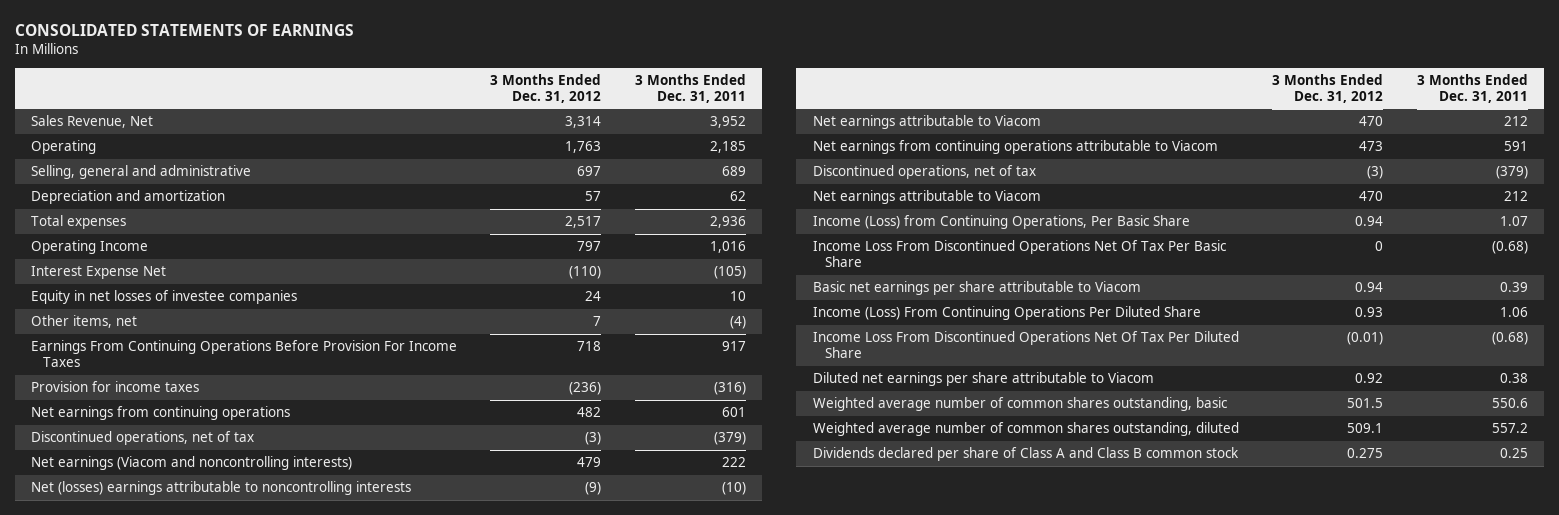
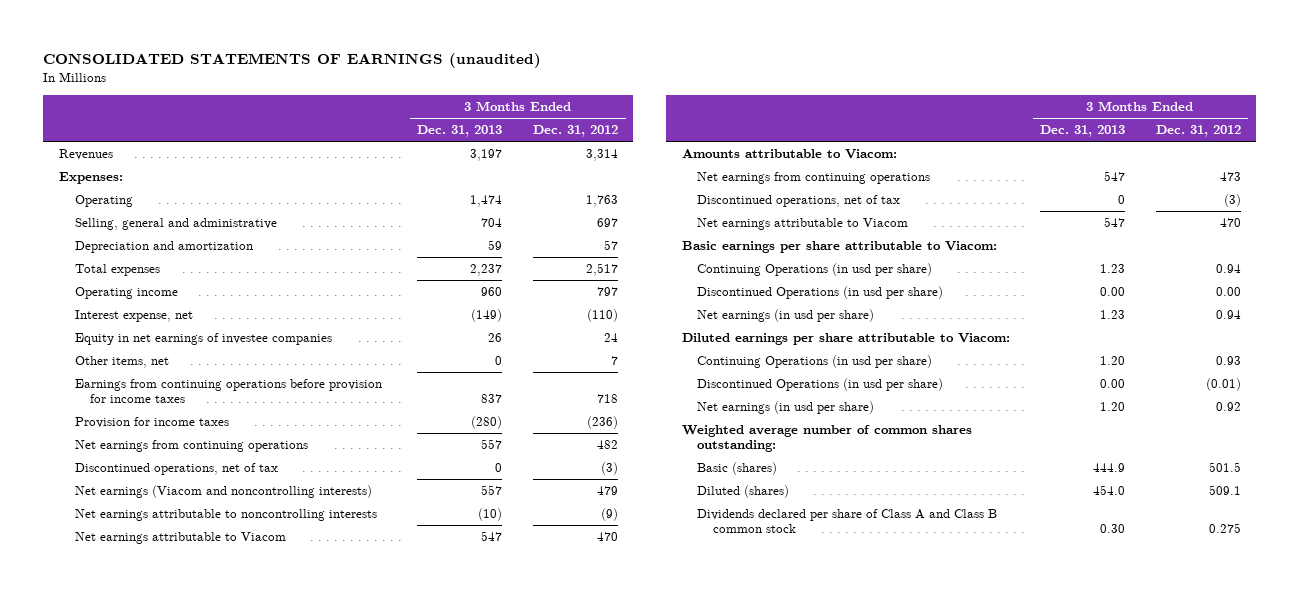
- CONSOLIDATED STATEMENTS OF EARNINGS
+ CONSOLIDATED STATEMENTS OF EARNINGS (unaudited)
- | 3 Months Ended Dec. 31, 2012 | 3 Months Ended Dec. 31, 2011
+ | 3 Months Ended Dec. 31, 2013 | 3 Months Ended Dec. 31, 2012
- Sales Revenue, Net | 3,314 | 3,952
+ Revenues | 3,197 | 3,314
+ Expenses:
- Operating Income | 797 | 1,016
- Interest Expense Net | (110) | (105)
- Equity in net losses of investee companies | 24 | 10
+ Operating income | 960 | 797
+ Interest expense, net | (149) | (110)
+ Equity in net earnings of investee companies | 26 | 24
- Earnings From Continuing Operations Before Provision For Income Taxes | 718 | 917
+ Earnings from continuing operations before provision for income taxes | 837 | 718
- Net (losses) earnings attributable to noncontrolling interests | (9) | (10)
+ Net earnings attributable to noncontrolling interests | (10) | (9)
- Net earnings from continuing operations attributable to Viacom | 473 | 591
+ Amounts attributable to Viacom:
+ Net earnings from continuing operations | 547 | 473
- Income (Loss) from Continuing Operations, Per Basic Share | 0.94 | 1.07
- Income Loss From Discontinued Operations Net Of Tax Per Basic Share | 0 | (0.68)
- Basic net earnings per share attributable to Viacom | 0.94 | 0.39
- Income (Loss) From Continuing Operations Per Diluted Share | 0.93 | 1.06
- Income Loss From Discontinued Operations Net Of Tax Per Diluted Share | (0.01) | (0.68)
- Diluted net earnings per share attributable to Viacom | 0.92 | 0.38
- Weighted average number of common shares outstanding, basic | 501.5 | 550.6
- Weighted average number of common shares outstanding, diluted | 509.1 | 557.2
+ Basic earnings per share attributable to Viacom:
+ Continuing Operations (in usd per share) | 1.23 | 0.94
+ Discontinued Operations (in usd per share) | 0.00 | 0.00
+ Net earnings (in usd per share) | 1.23 | 0.94
+ Diluted earnings per share attributable to Viacom:
+ Continuing Operations (in usd per share) | 1.20 | 0.93
+ Discontinued Operations (in usd per share) | 0.00 | (0.01)
+ Net earnings (in usd per share) | 1.20 | 0.92
+ Weighted average number of common shares outstanding:
+ Basic (shares) | 444.9 | 501.5
+ Diluted (shares) | 454.0 | 509.1

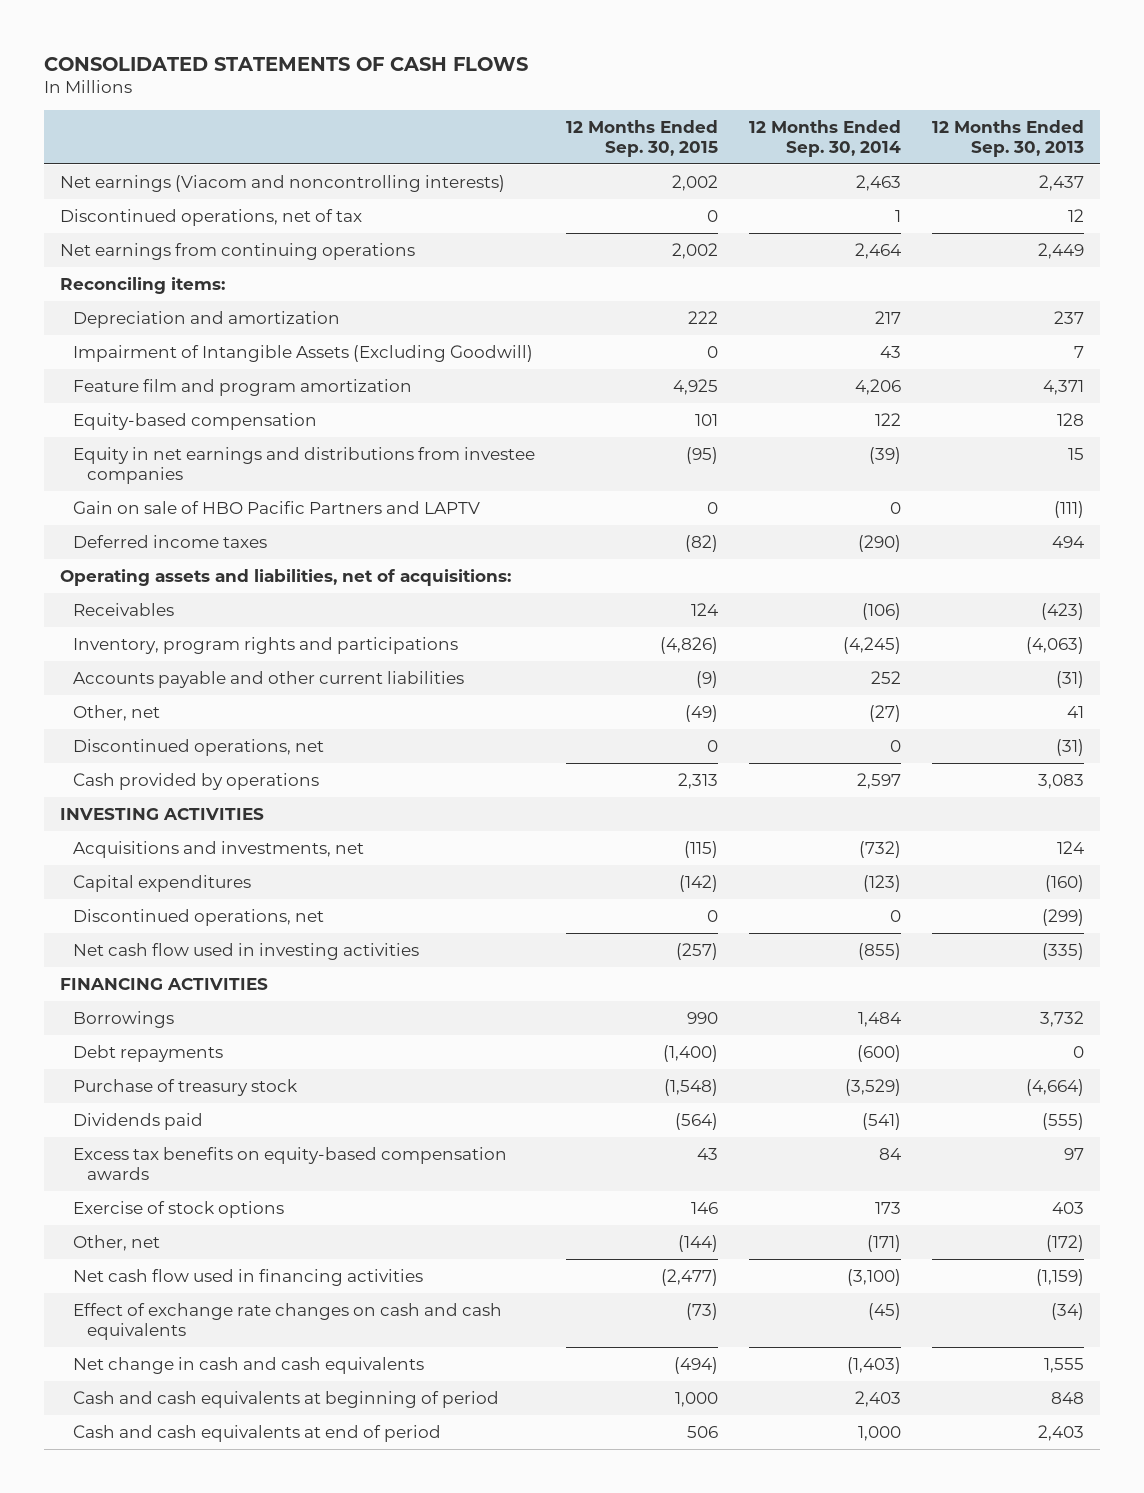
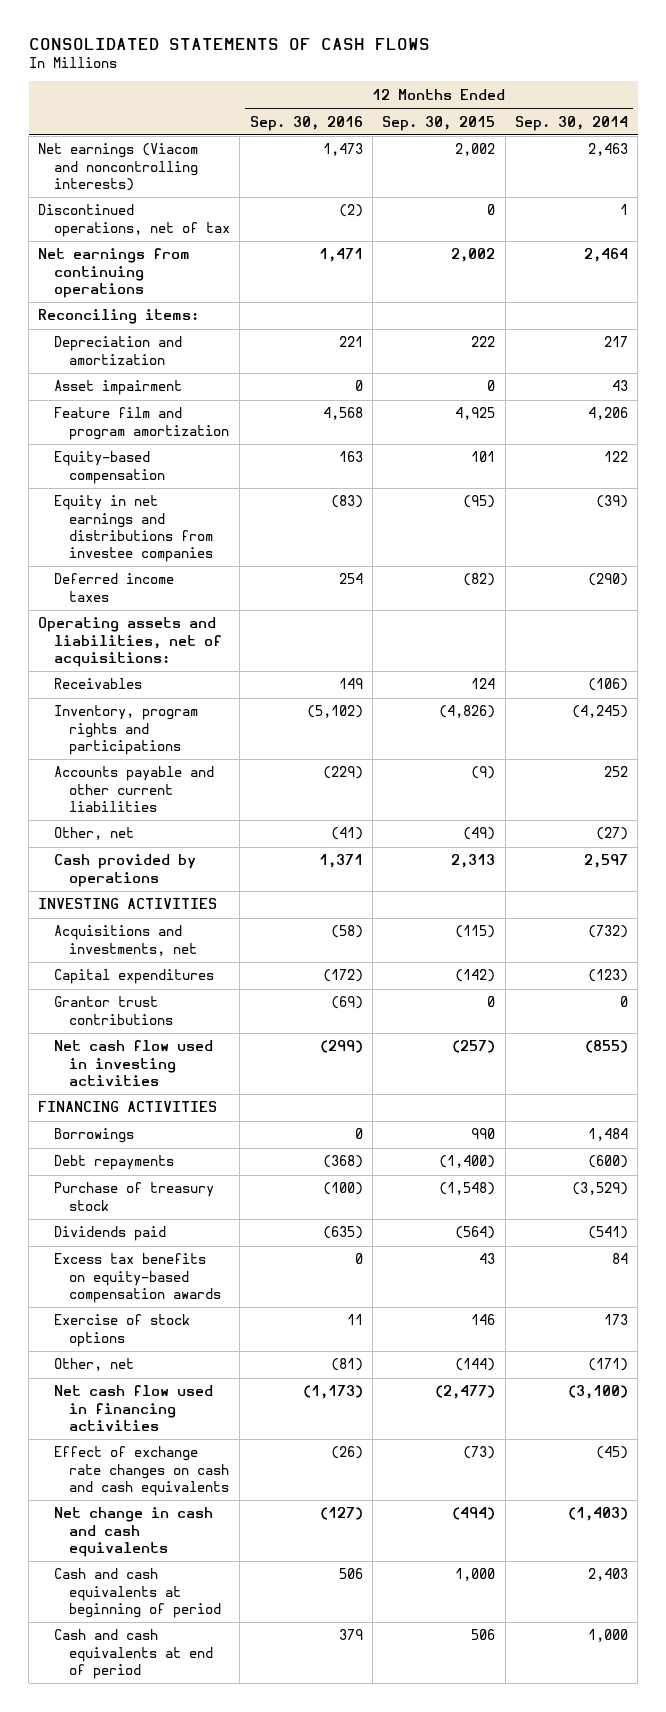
- | 12 Months Ended Sep. 30, 2015 | 12 Months Ended Sep. 30, 2014 | 12 Months Ended Sep. 30, 2013
+ | 12 Months Ended Sep. 30, 2016 | 12 Months Ended Sep. 30, 2015 | 12 Months Ended Sep. 30, 2014
- Impairment of Intangible Assets (Excluding Goodwill) | 0 | 43 | 7
+ Asset impairment | 0 | 0 | 43
- Gain on sale of HBO Pacific Partners and LAPTV | 0 | 0 | (111)
- Discontinued operations, net | 0 | 0 | (31)
- Discontinued operations, net | 0 | 0 | (299)
+ Grantor trust contributions | (69) | 0 | 0

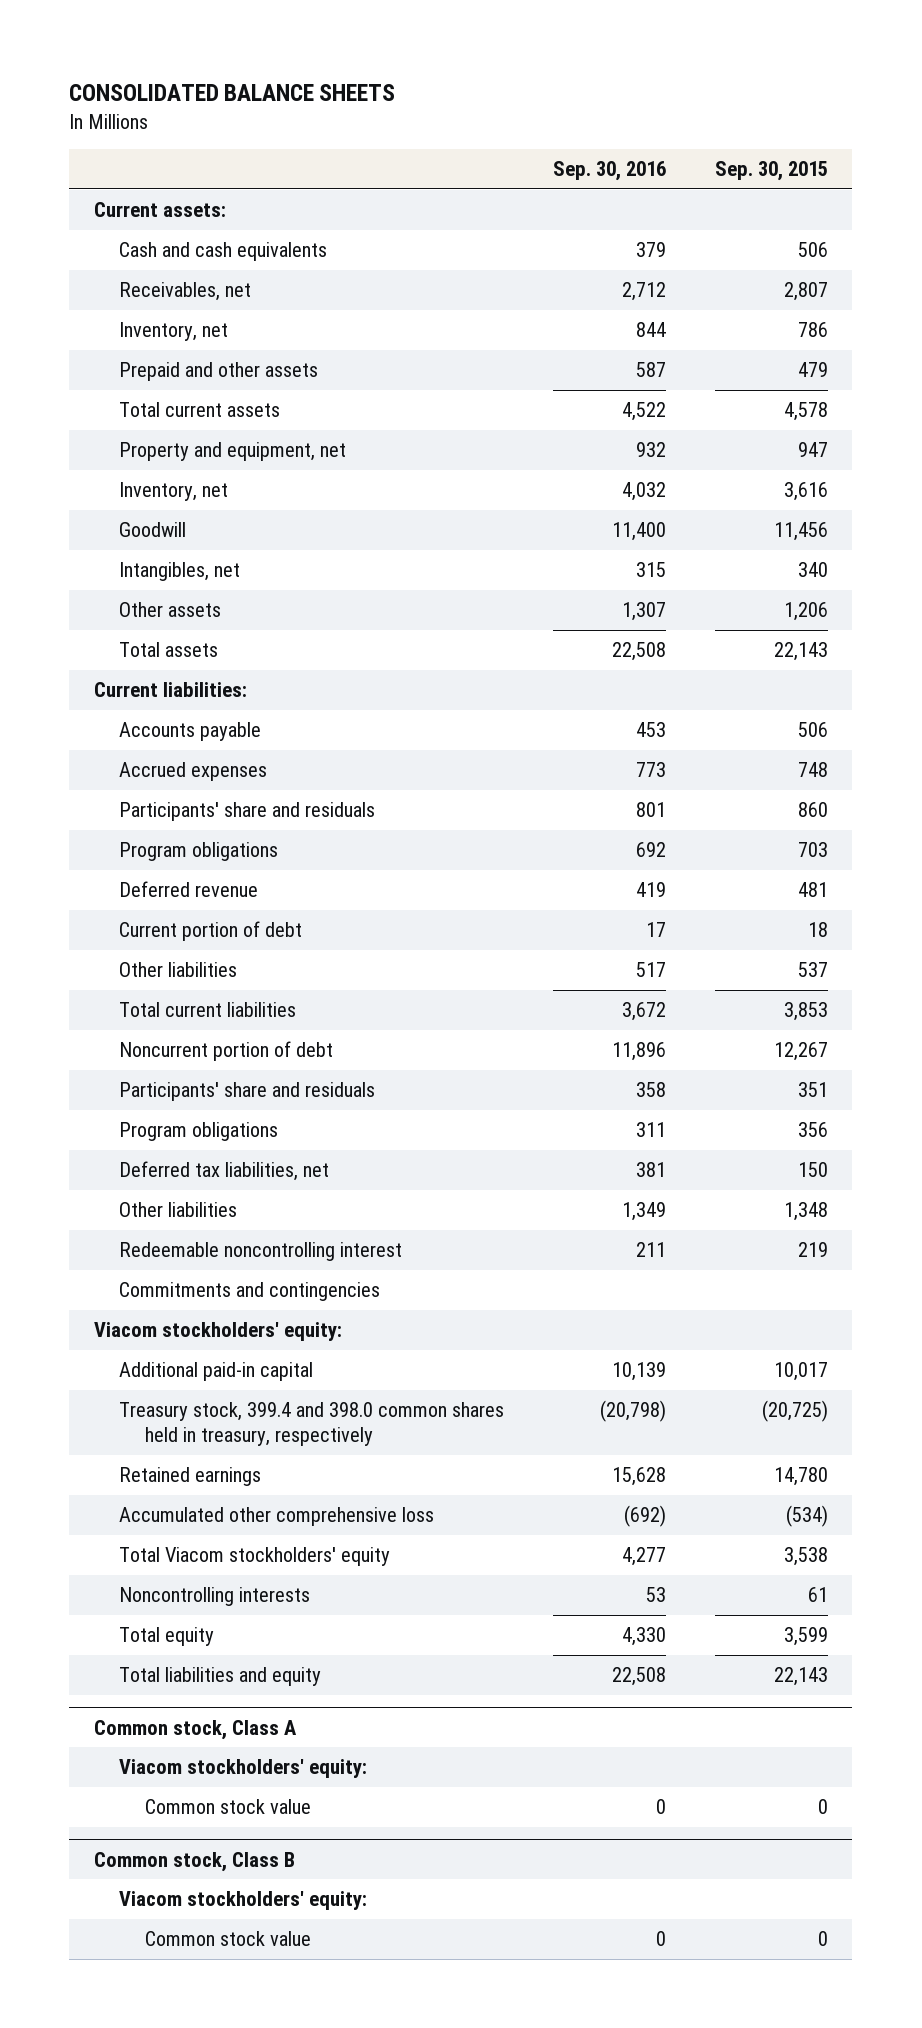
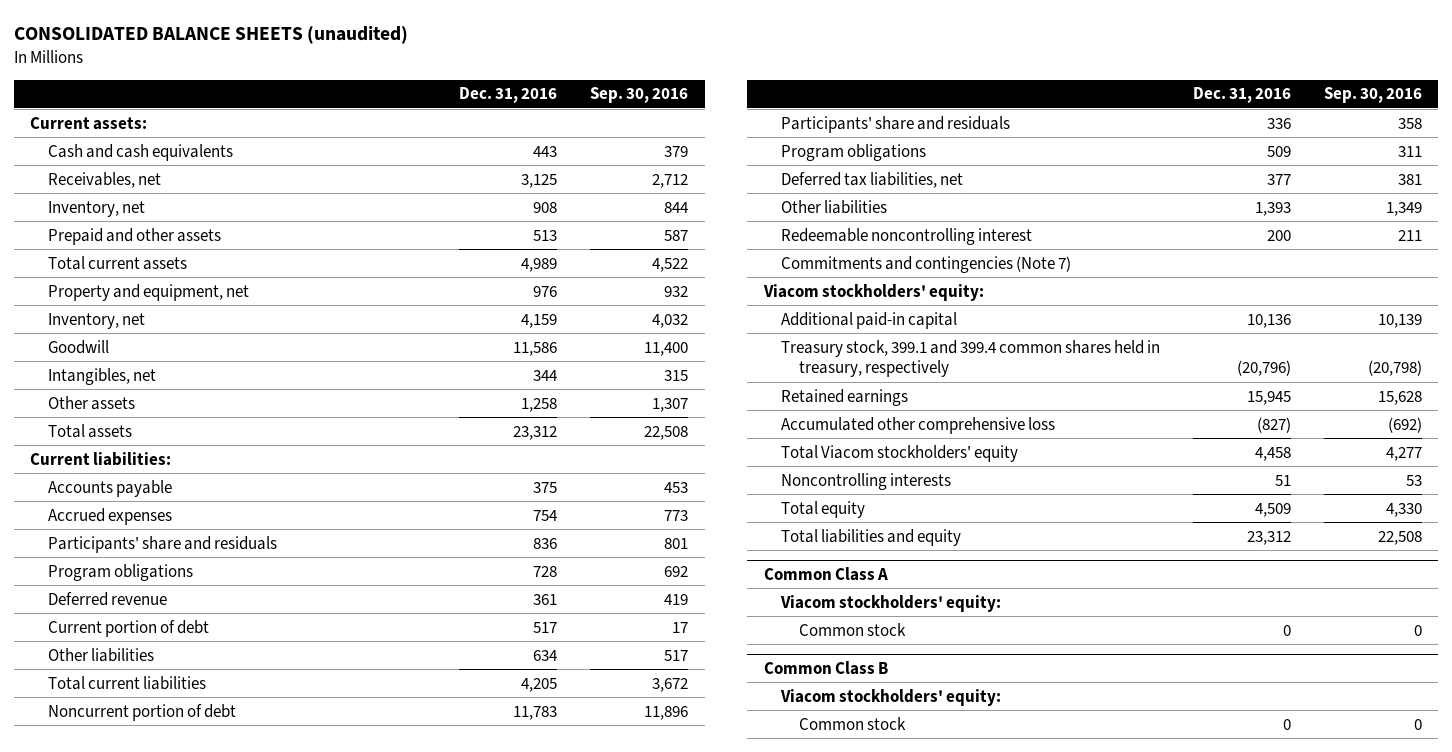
- CONSOLIDATED BALANCE SHEETS
+ CONSOLIDATED BALANCE SHEETS (unaudited)
- | Sep. 30, 2016 | Sep. 30, 2015
+ | Dec. 31, 2016 | Sep. 30, 2016
- Commitments and contingencies
+ Commitments and contingencies (Note 7)
- Treasury stock, 399.4 and 398.0 common shares held in treasury, respectively | (20,798) | (20,725)
+ Treasury stock, 399.1 and 399.4 common shares held in treasury, respectively | (20,796) | (20,798)
- Common stock, Class A
+ Common Class A
- Common stock value | 0 | 0
- Common stock, Class B
+ Common stock | 0 | 0
+ Common Class B
- Common stock value | 0 | 0
+ Common stock | 0 | 0

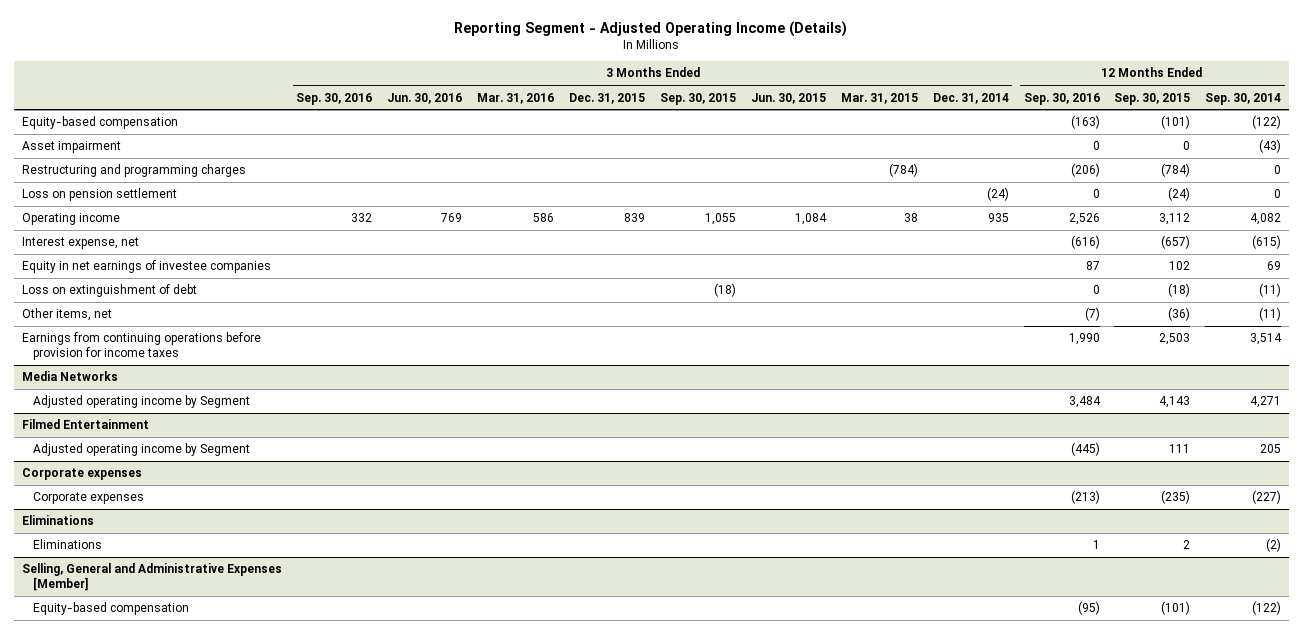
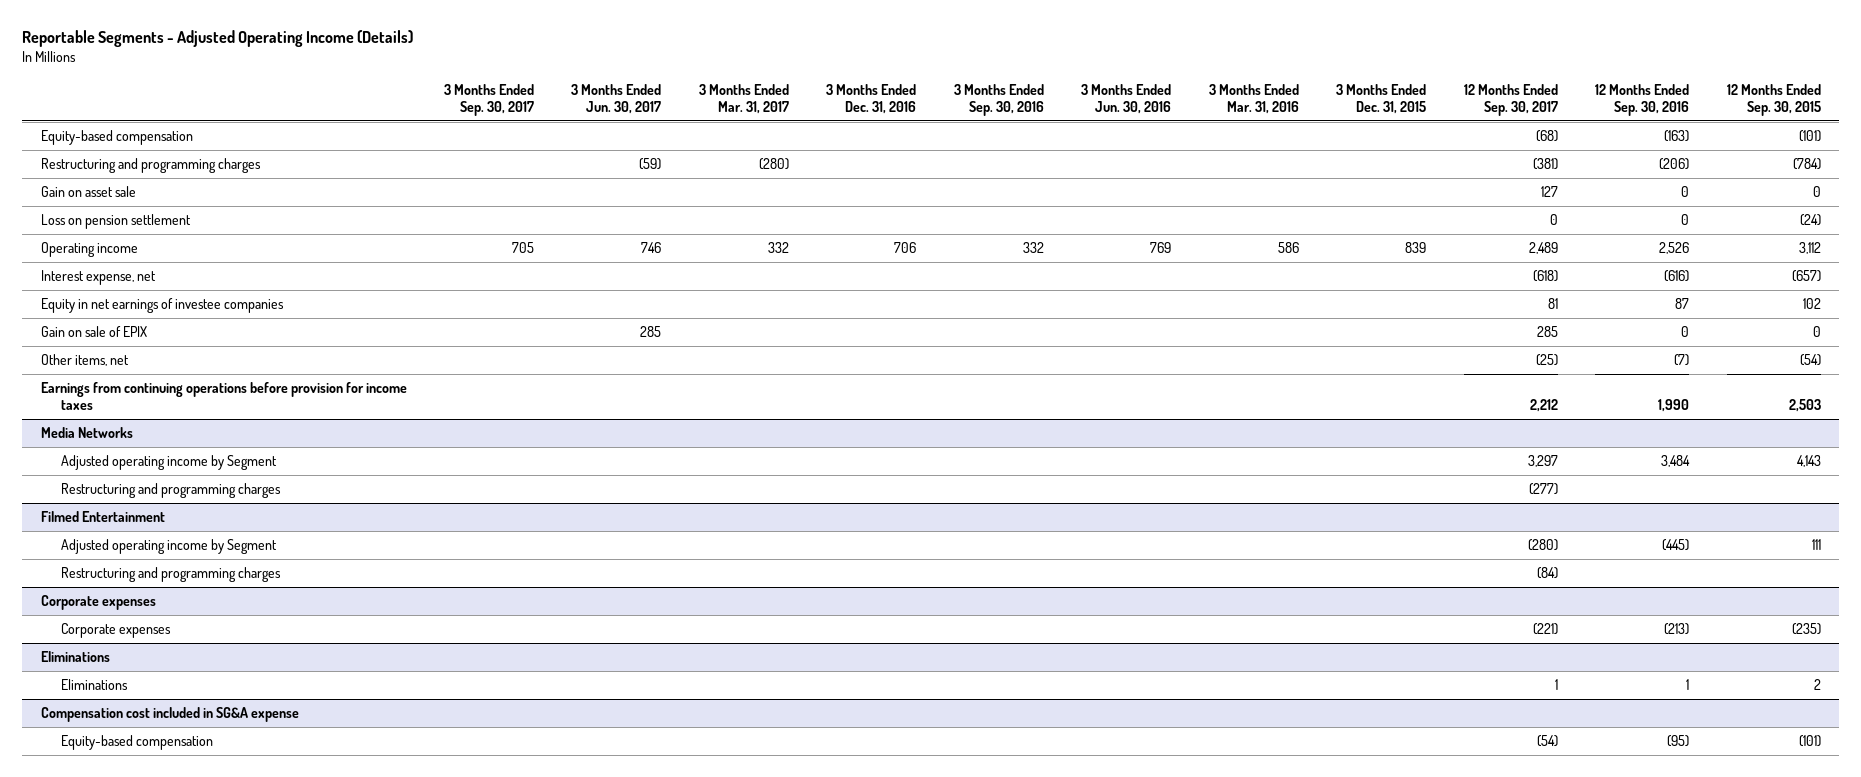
- Reporting Segment - Adjusted Operating Income (Details)
+ Reportable Segments - Adjusted Operating Income (Details)
- | 3 Months Ended Sep. 30, 2016 | 3 Months Ended Jun. 30, 2016 | 3 Months Ended Mar. 31, 2016 | 3 Months Ended Dec. 31, 2015 | 3 Months Ended Sep. 30, 2015 | 3 Months Ended Jun. 30, 2015 | 3 Months Ended Mar. 31, 2015 | 3 Months Ended Dec. 31, 2014 | 12 Months Ended Sep. 30, 2016 | 12 Months Ended Sep. 30, 2015 | 12 Months Ended Sep. 30, 2014
+ | 3 Months Ended Sep. 30, 2017 | 3 Months Ended Jun. 30, 2017 | 3 Months Ended Mar. 31, 2017 | 3 Months Ended Dec. 31, 2016 | 3 Months Ended Sep. 30, 2016 | 3 Months Ended Jun. 30, 2016 | 3 Months Ended Mar. 31, 2016 | 3 Months Ended Dec. 31, 2015 | 12 Months Ended Sep. 30, 2017 | 12 Months Ended Sep. 30, 2016 | 12 Months Ended Sep. 30, 2015
- Asset impairment | | | | | | | | | 0 | 0 | (43)
+ Gain on asset sale | | | | | | | | | 127 | 0 | 0
- Loss on extinguishment of debt | | | | | (18) | | | | 0 | (18) | (11)
- Other items, net | | | | | | | | | (7) | (36) | (11)
+ Gain on sale of EPIX | | 285 | | | | | | | 285 | 0 | 0
+ Other items, net | | | | | | | | | (25) | (7) | (54)
@ Media Networks
+ Restructuring and programming charges | | | | | | | | | (277) | |
@ Filmed Entertainment
+ Restructuring and programming charges | | | | | | | | | (84) | |
- Selling, General and Administrative Expenses [Member]
+ Compensation cost included in SG&A expense

